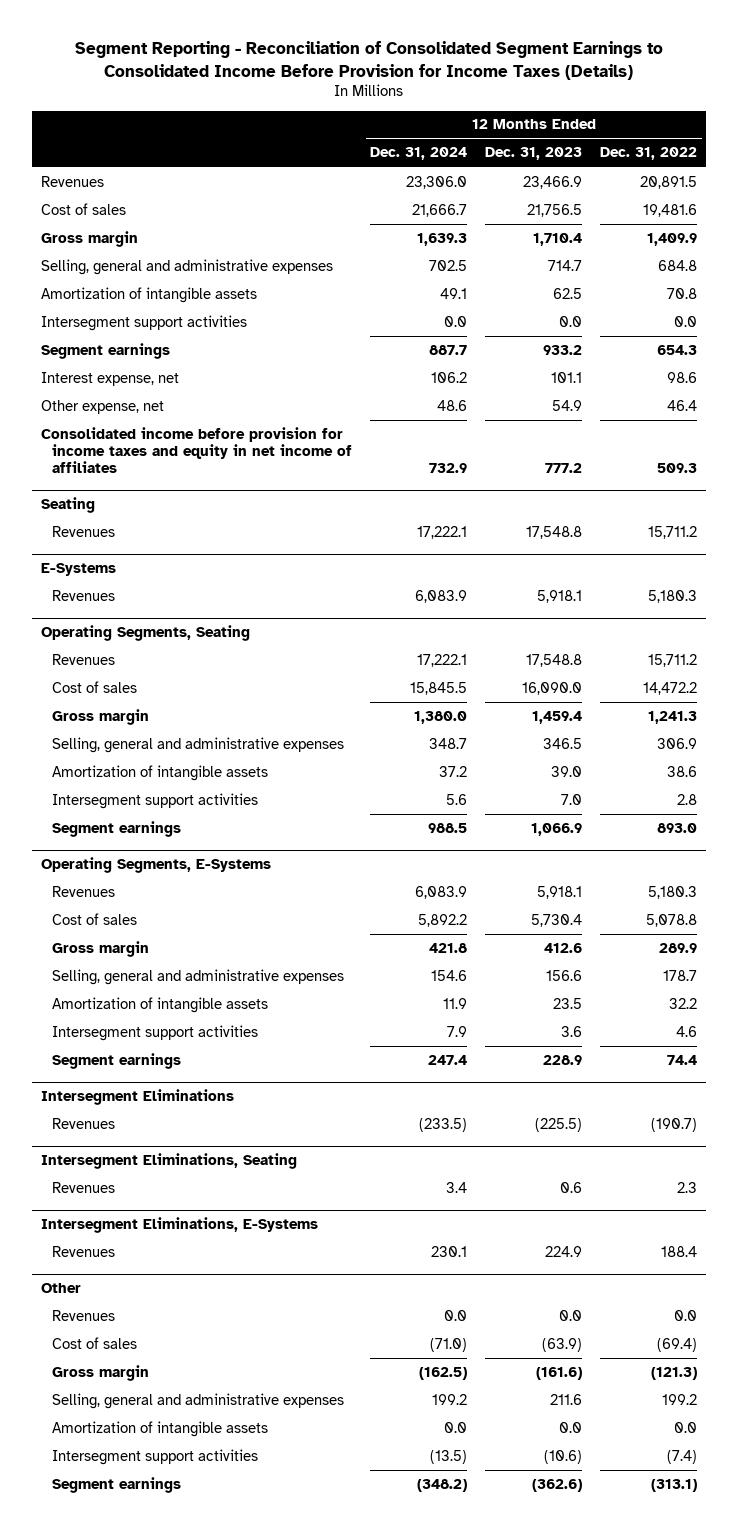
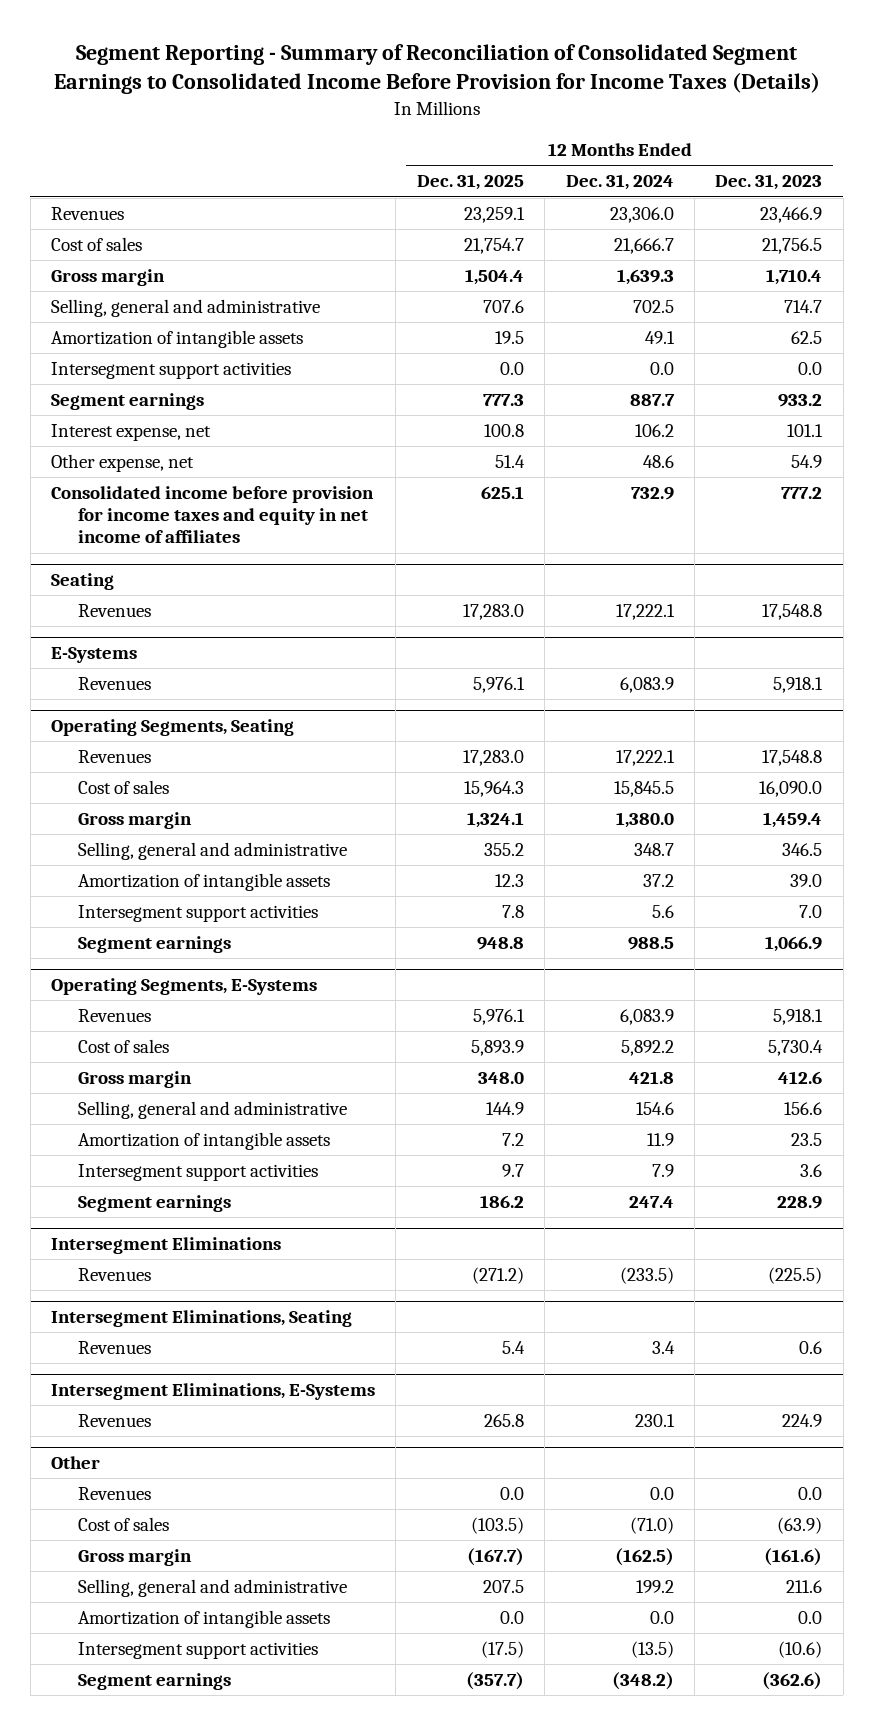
- Segment Reporting - Reconciliation of Consolidated Segment Earnings to Consolidated Income Before Provision for Income Taxes (Details)
+ Segment Reporting - Summary of Reconciliation of Consolidated Segment Earnings to Consolidated Income Before Provision for Income Taxes (Details)
- | 12 Months Ended Dec. 31, 2024 | 12 Months Ended Dec. 31, 2023 | 12 Months Ended Dec. 31, 2022
+ | 12 Months Ended Dec. 31, 2025 | 12 Months Ended Dec. 31, 2024 | 12 Months Ended Dec. 31, 2023
- Selling, general and administrative expenses | 702.5 | 714.7 | 684.8
+ Selling, general and administrative | 707.6 | 702.5 | 714.7
@ Operating Segments, Seating
- Selling, general and administrative expenses | 348.7 | 346.5 | 306.9
+ Selling, general and administrative | 355.2 | 348.7 | 346.5
@ Operating Segments, E-Systems
- Selling, general and administrative expenses | 154.6 | 156.6 | 178.7
+ Selling, general and administrative | 144.9 | 154.6 | 156.6
@ Other
- Selling, general and administrative expenses | 199.2 | 211.6 | 199.2
+ Selling, general and administrative | 207.5 | 199.2 | 211.6

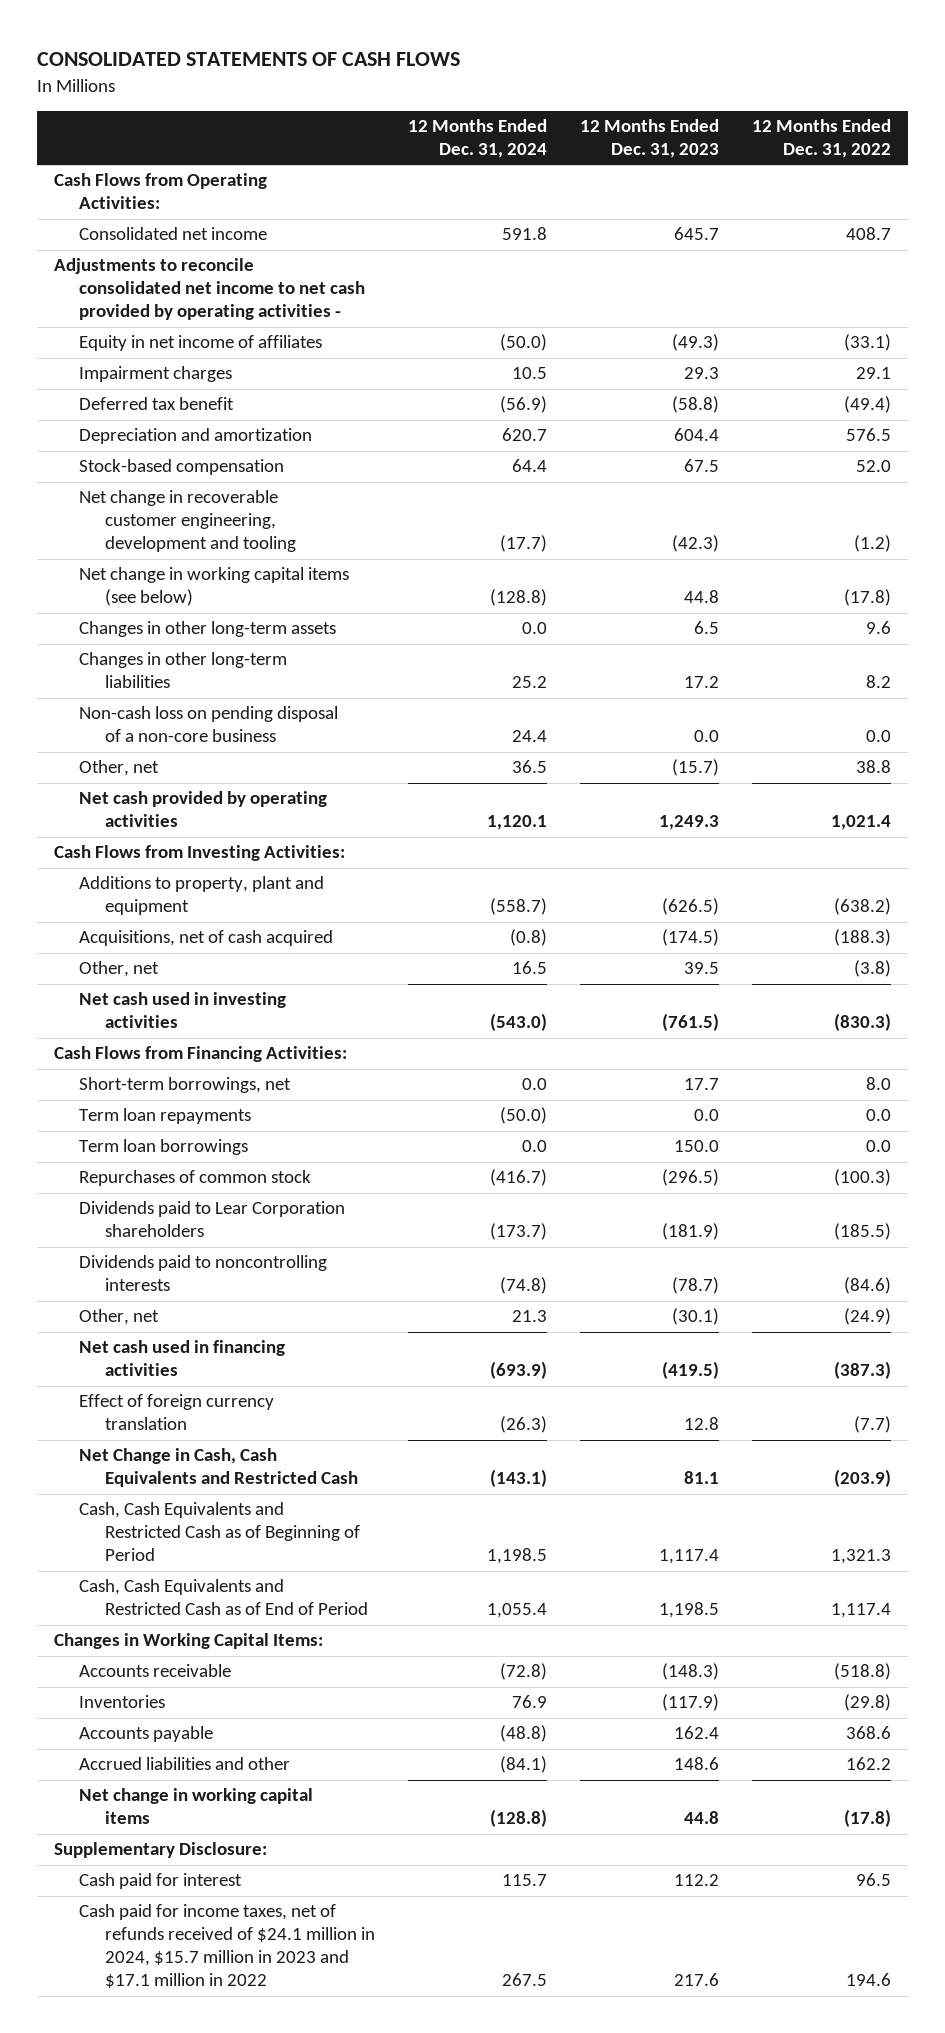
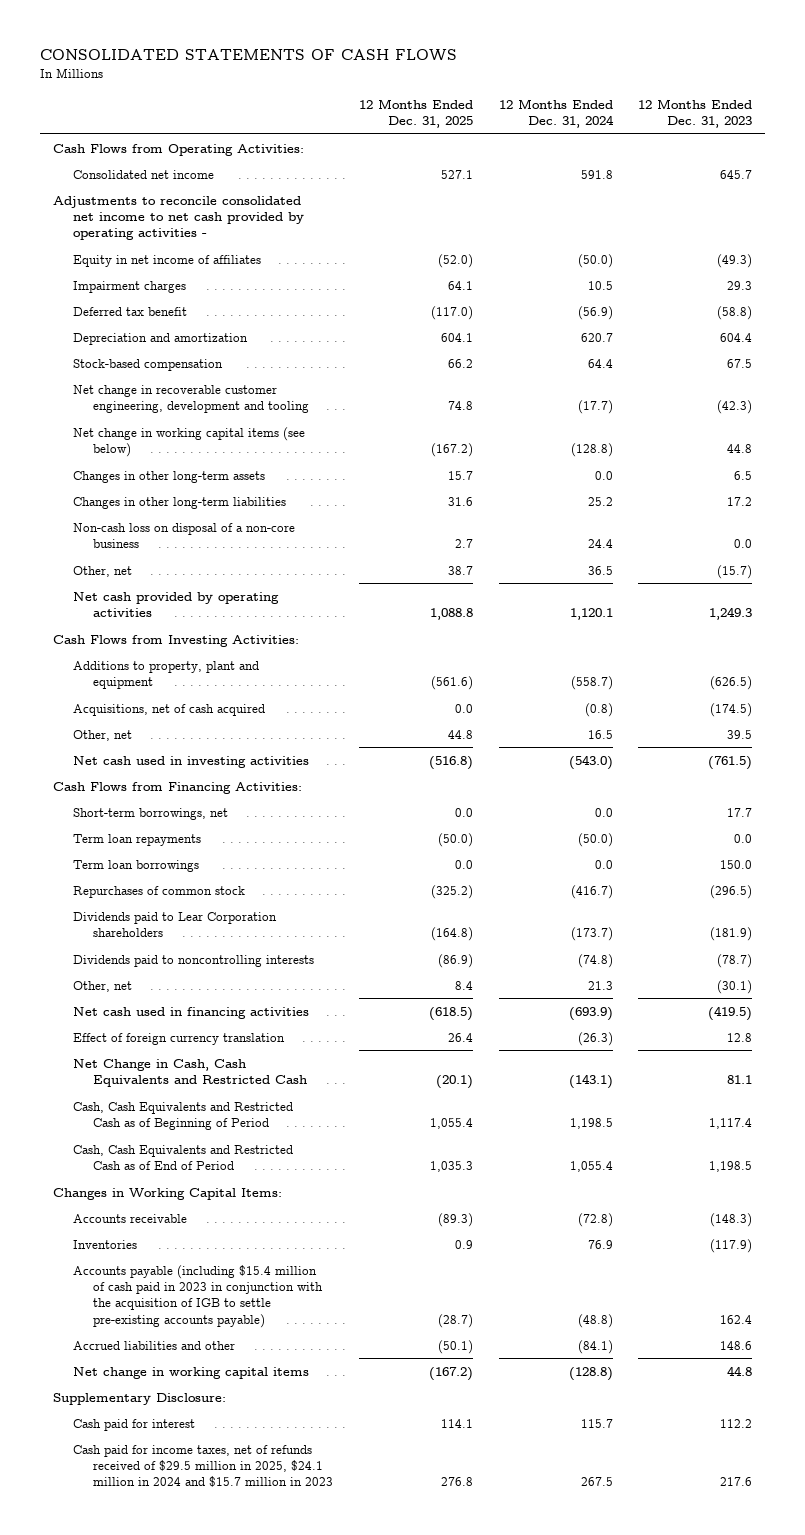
- | 12 Months Ended Dec. 31, 2024 | 12 Months Ended Dec. 31, 2023 | 12 Months Ended Dec. 31, 2022
+ | 12 Months Ended Dec. 31, 2025 | 12 Months Ended Dec. 31, 2024 | 12 Months Ended Dec. 31, 2023
- Non-cash loss on pending disposal of a non-core business | 24.4 | 0.0 | 0.0
+ Non-cash loss on disposal of a non-core business | 2.7 | 24.4 | 0.0
- Accounts payable | (48.8) | 162.4 | 368.6
+ Accounts payable (including $15.4 million of cash paid in 2023 in conjunction with the acquisition of IGB to settle pre-existing accounts payable) | (28.7) | (48.8) | 162.4
- Cash paid for income taxes, net of refunds received of $24.1 million in 2024, $15.7 million in 2023 and $17.1 million in 2022 | 267.5 | 217.6 | 194.6
+ Cash paid for income taxes, net of refunds received of $29.5 million in 2025, $24.1 million in 2024 and $15.7 million in 2023 | 276.8 | 267.5 | 217.6

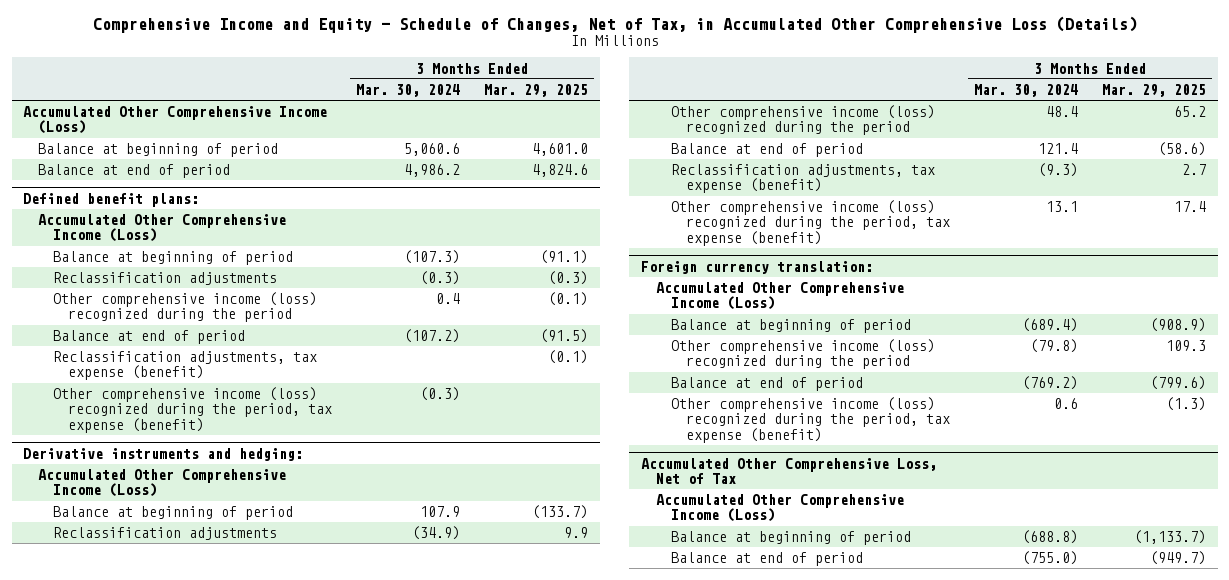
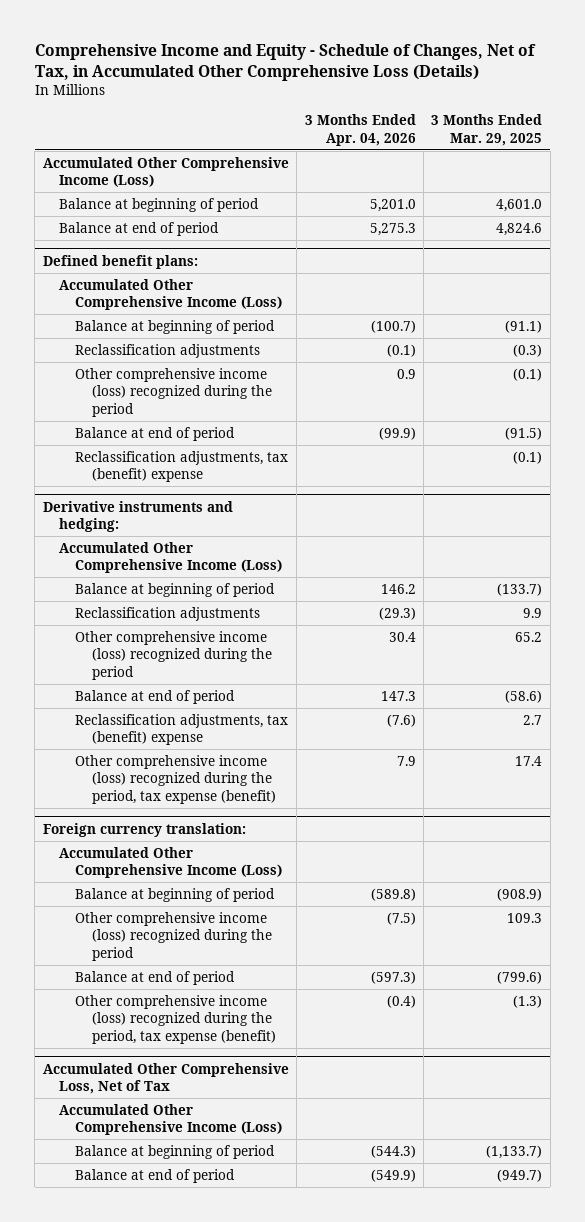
- | 3 Months Ended Mar. 30, 2024 | 3 Months Ended Mar. 29, 2025
+ | 3 Months Ended Apr. 04, 2026 | 3 Months Ended Mar. 29, 2025
@ Defined benefit plans:
- Reclassification adjustments, tax expense (benefit) | | (0.1)
- Other comprehensive income (loss) recognized during the period, tax expense (benefit) | (0.3) |
+ Reclassification adjustments, tax (benefit) expense | | (0.1)
@ Derivative instruments and hedging:
- Reclassification adjustments, tax expense (benefit) | (9.3) | 2.7
+ Reclassification adjustments, tax (benefit) expense | (7.6) | 2.7

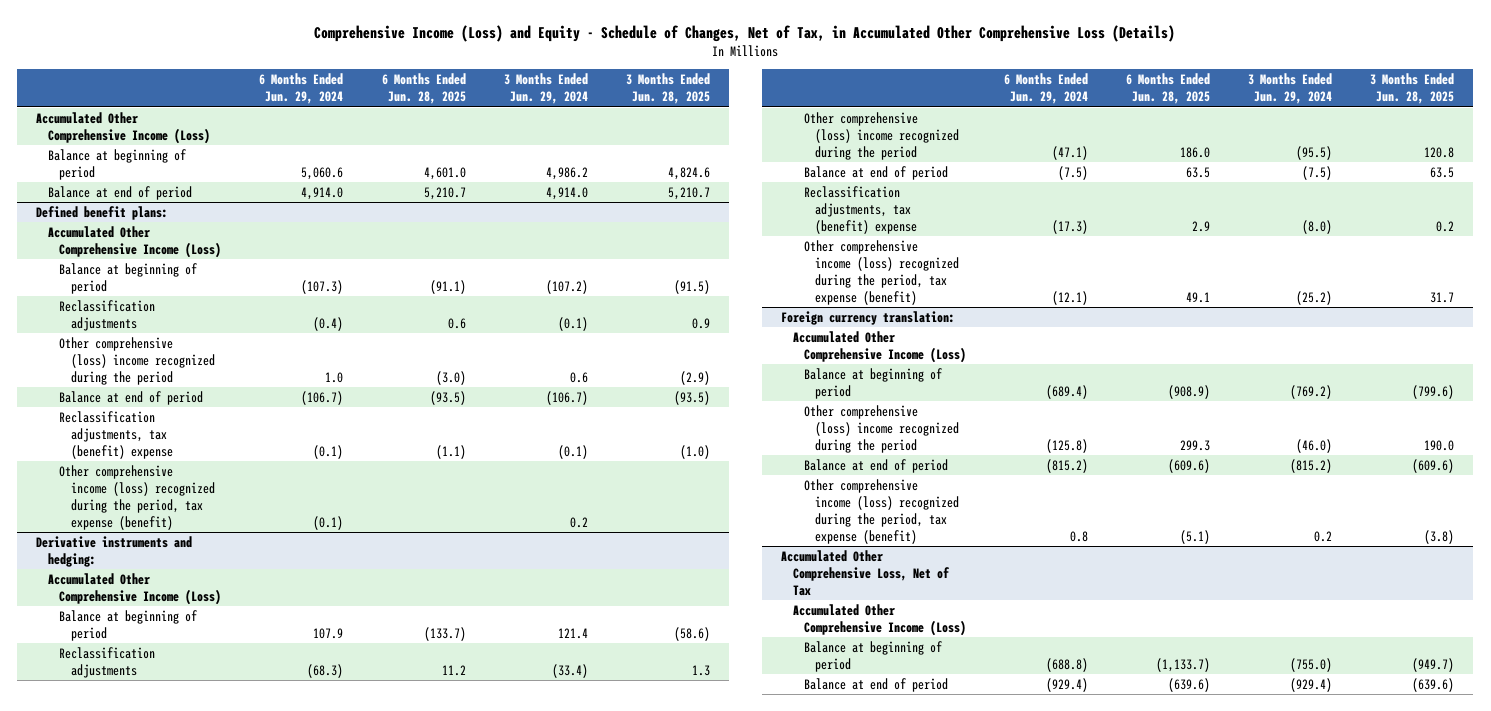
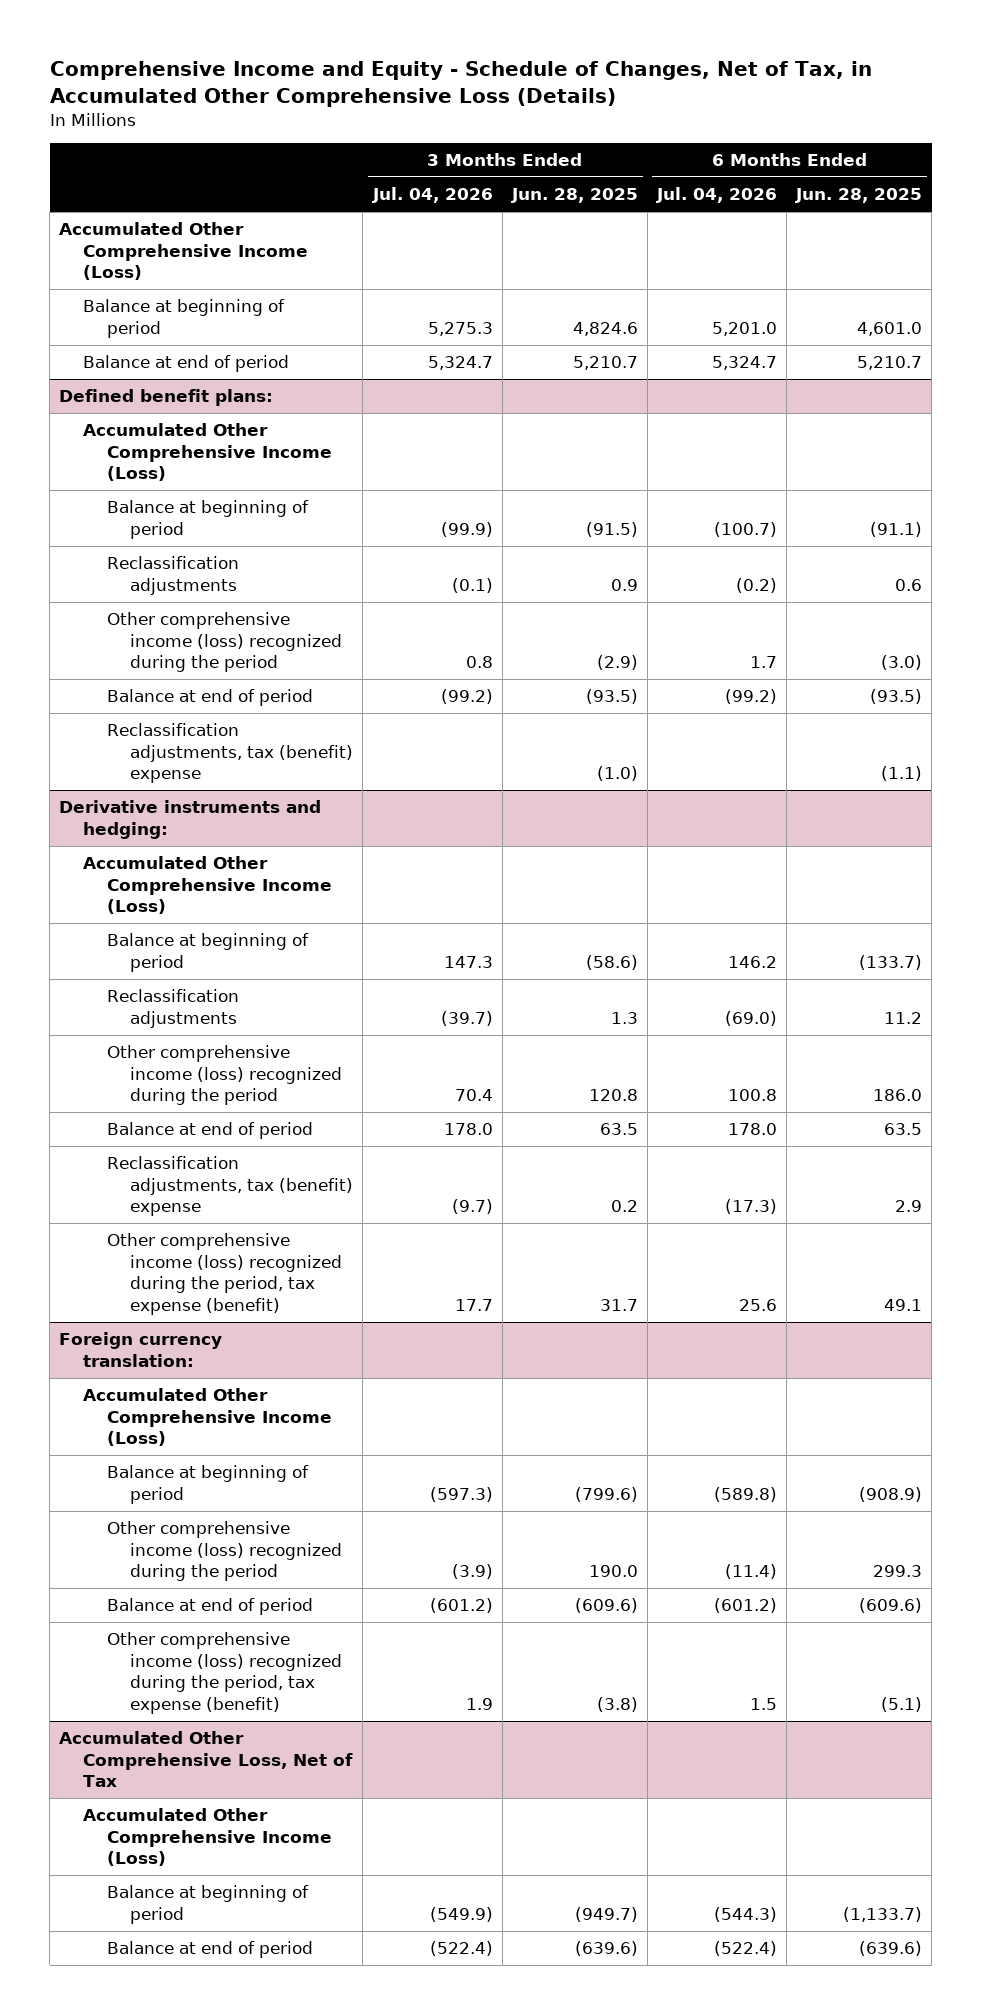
- Comprehensive Income (Loss) and Equity - Schedule of Changes, Net of Tax, in Accumulated Other Comprehensive Loss (Details)
+ Comprehensive Income and Equity - Schedule of Changes, Net of Tax, in Accumulated Other Comprehensive Loss (Details)
- | 6 Months Ended Jun. 29, 2024 | 6 Months Ended Jun. 28, 2025 | 3 Months Ended Jun. 29, 2024 | 3 Months Ended Jun. 28, 2025
+ | 3 Months Ended Jul. 04, 2026 | 3 Months Ended Jun. 28, 2025 | 6 Months Ended Jul. 04, 2026 | 6 Months Ended Jun. 28, 2025
@ Defined benefit plans:
- Other comprehensive (loss) income recognized during the period | 1.0 | (3.0) | 0.6 | (2.9)
+ Other comprehensive income (loss) recognized during the period | 0.8 | (2.9) | 1.7 | (3.0)
- Other comprehensive income (loss) recognized during the period, tax expense (benefit) | (0.1) | | 0.2 |
@ Derivative instruments and hedging:
- Other comprehensive (loss) income recognized during the period | (47.1) | 186.0 | (95.5) | 120.8
+ Other comprehensive income (loss) recognized during the period | 70.4 | 120.8 | 100.8 | 186.0
@ Foreign currency translation:
- Other comprehensive (loss) income recognized during the period | (125.8) | 299.3 | (46.0) | 190.0
+ Other comprehensive income (loss) recognized during the period | (3.9) | 190.0 | (11.4) | 299.3

